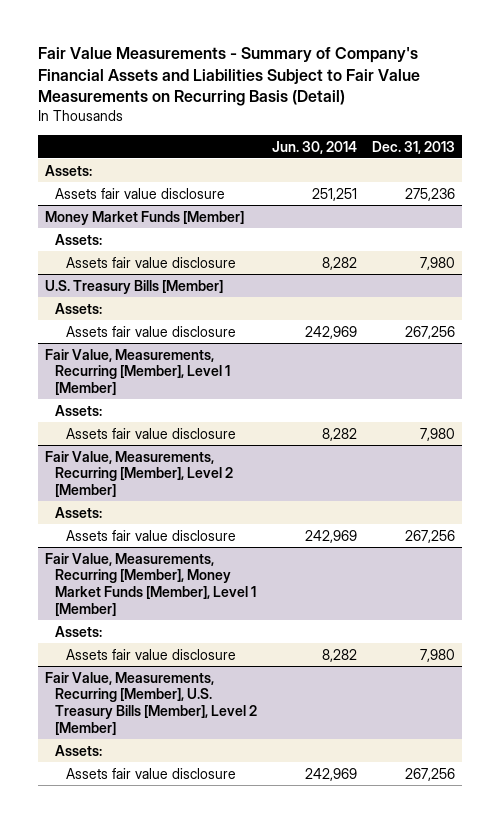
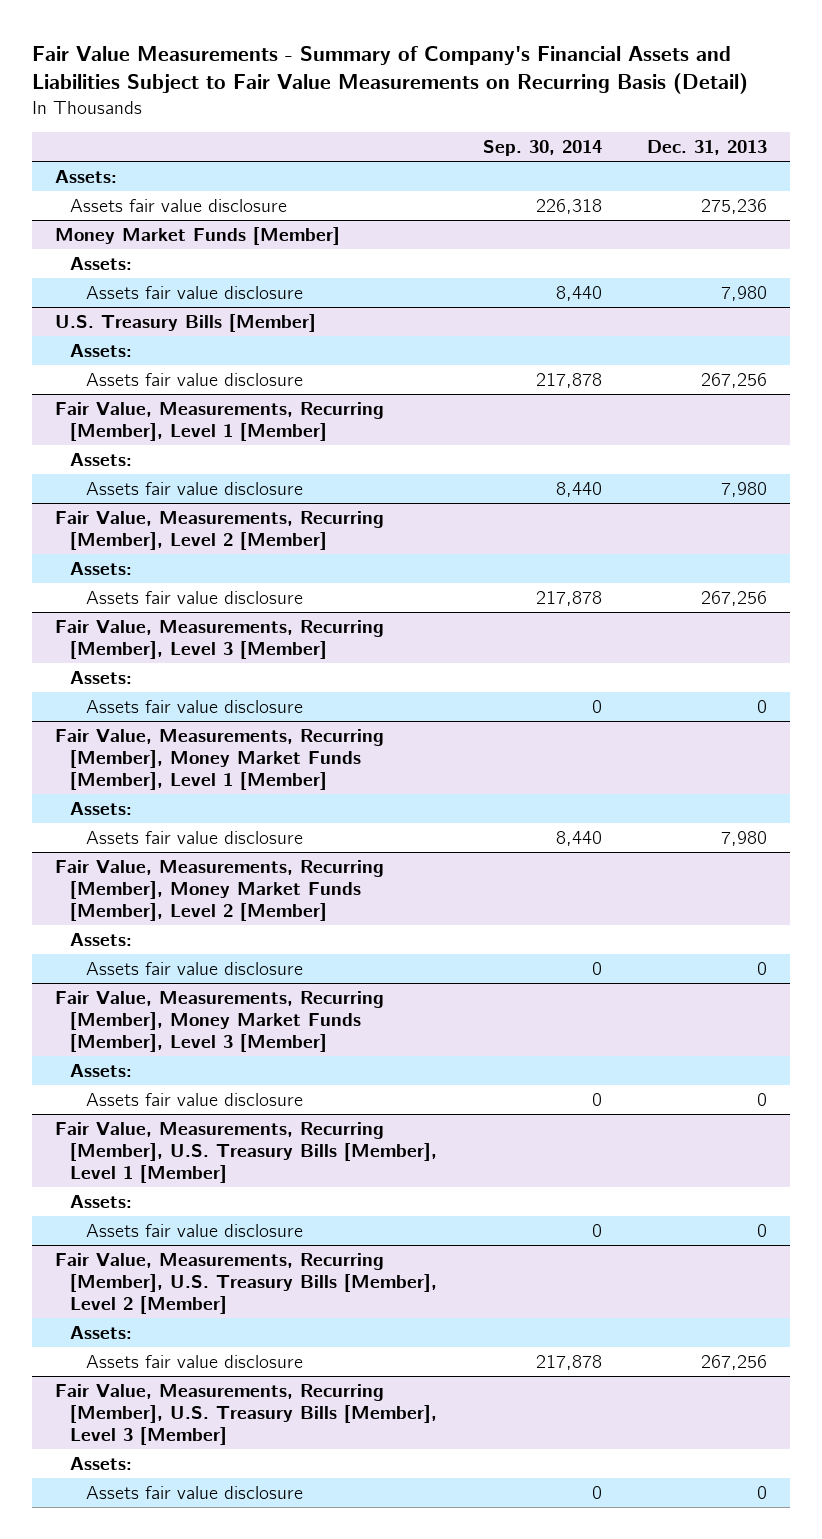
- | Jun. 30, 2014 | Dec. 31, 2013
+ | Sep. 30, 2014 | Dec. 31, 2013
+ Fair Value, Measurements, Recurring [Member], Level 3 [Member]
+ Assets:
+ Assets fair value disclosure | 0 | 0
+ Fair Value, Measurements, Recurring [Member], Money Market Funds [Member], Level 2 [Member]
+ Assets:
+ Assets fair value disclosure | 0 | 0
+ Fair Value, Measurements, Recurring [Member], Money Market Funds [Member], Level 3 [Member]
+ Assets:
+ Assets fair value disclosure | 0 | 0
+ Fair Value, Measurements, Recurring [Member], U.S. Treasury Bills [Member], Level 1 [Member]
+ Assets:
+ Assets fair value disclosure | 0 | 0
+ Fair Value, Measurements, Recurring [Member], U.S. Treasury Bills [Member], Level 3 [Member]
+ Assets:
+ Assets fair value disclosure | 0 | 0

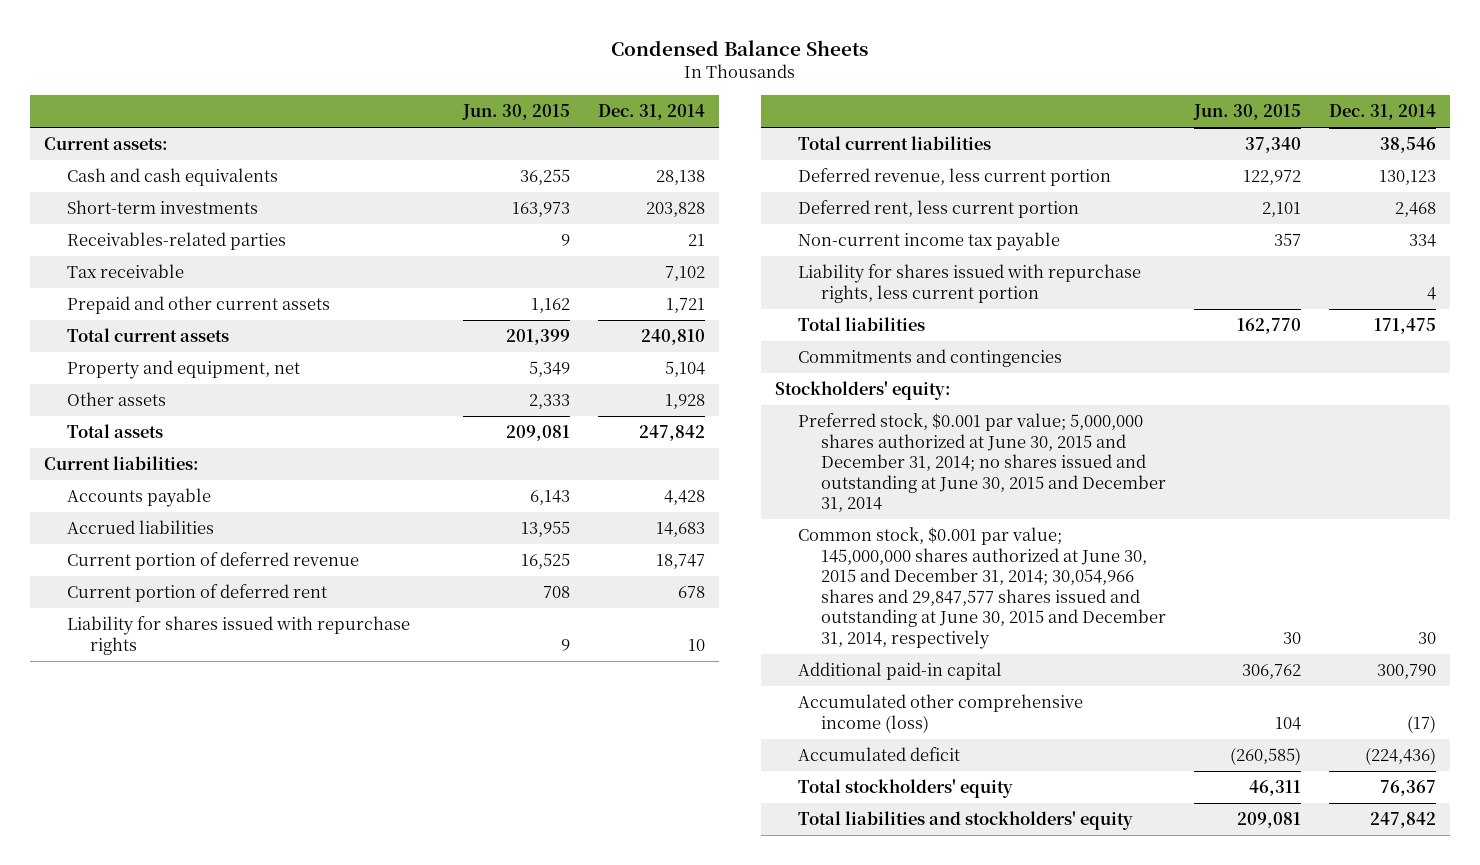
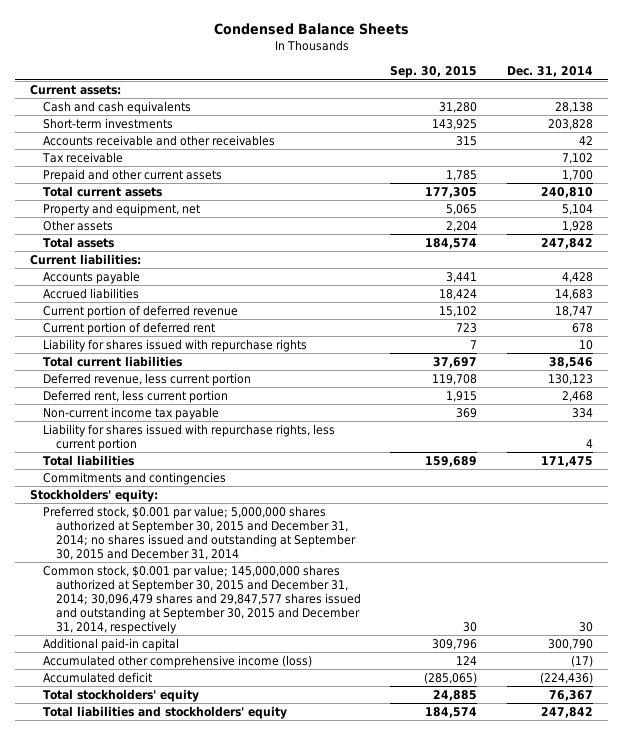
- | Jun. 30, 2015 | Dec. 31, 2014
+ | Sep. 30, 2015 | Dec. 31, 2014
- Receivables-related parties | 9 | 21
+ Accounts receivable and other receivables | 315 | 42
- Prepaid and other current assets | 1,162 | 1,721
+ Prepaid and other current assets | 1,785 | 1,700
- Preferred stock, $0.001 par value; 5,000,000 shares authorized at June 30, 2015 and December 31, 2014; no shares issued and outstanding at June 30, 2015 and December 31, 2014
- Common stock, $0.001 par value; 145,000,000 shares authorized at June 30, 2015 and December 31, 2014; 30,054,966 shares and 29,847,577 shares issued and outstanding at June 30, 2015 and December 31, 2014, respectively | 30 | 30
+ Preferred stock, $0.001 par value; 5,000,000 shares authorized at September 30, 2015 and December 31, 2014; no shares issued and outstanding at September 30, 2015 and December 31, 2014
+ Common stock, $0.001 par value; 145,000,000 shares authorized at September 30, 2015 and December 31, 2014; 30,096,479 shares and 29,847,577 shares issued and outstanding at September 30, 2015 and December 31, 2014, respectively | 30 | 30

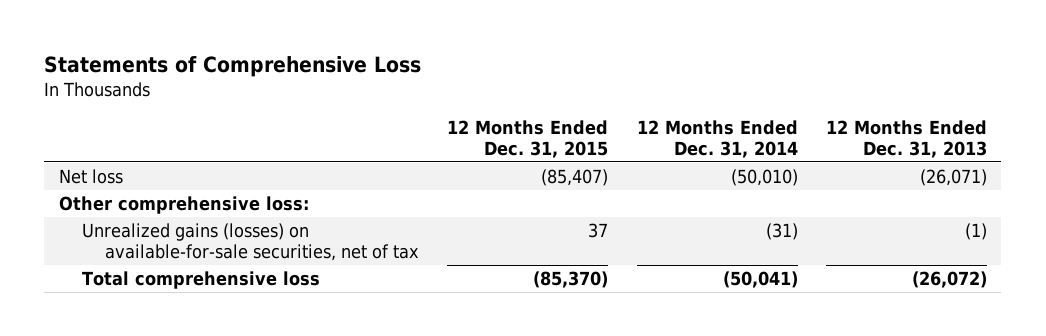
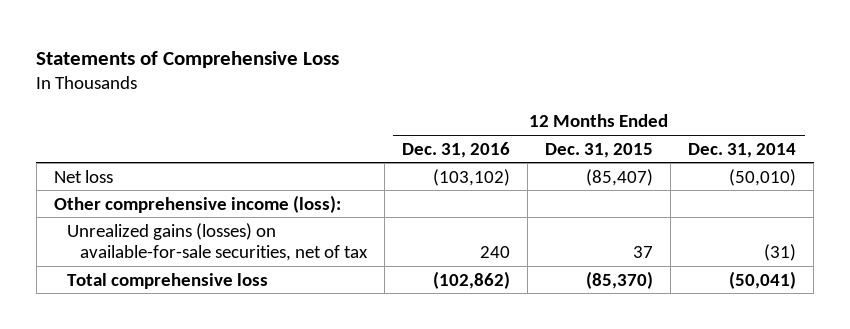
- | 12 Months Ended Dec. 31, 2015 | 12 Months Ended Dec. 31, 2014 | 12 Months Ended Dec. 31, 2013
+ | 12 Months Ended Dec. 31, 2016 | 12 Months Ended Dec. 31, 2015 | 12 Months Ended Dec. 31, 2014
- Other comprehensive loss:
+ Other comprehensive income (loss):

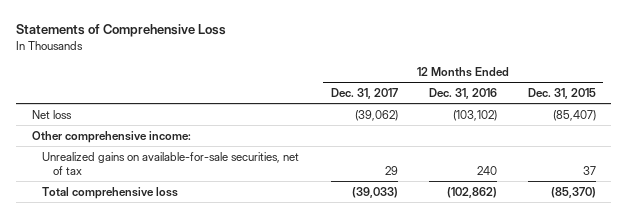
- | 12 Months Ended Dec. 31, 2016 | 12 Months Ended Dec. 31, 2015 | 12 Months Ended Dec. 31, 2014
+ | 12 Months Ended Dec. 31, 2017 | 12 Months Ended Dec. 31, 2016 | 12 Months Ended Dec. 31, 2015
- Other comprehensive income (loss):
- Unrealized gains (losses) on available-for-sale securities, net of tax | 240 | 37 | (31)
+ Other comprehensive income:
+ Unrealized gains on available-for-sale securities, net of tax | 29 | 240 | 37

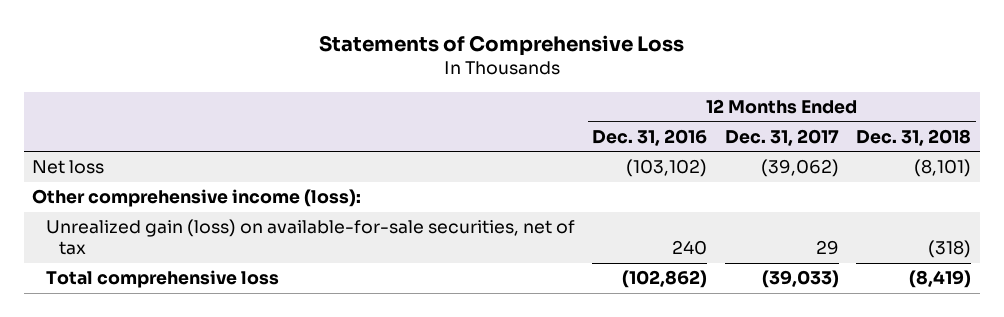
- | 12 Months Ended Dec. 31, 2017 | 12 Months Ended Dec. 31, 2016 | 12 Months Ended Dec. 31, 2015
+ | 12 Months Ended Dec. 31, 2016 | 12 Months Ended Dec. 31, 2017 | 12 Months Ended Dec. 31, 2018
- Other comprehensive income:
- Unrealized gains on available-for-sale securities, net of tax | 29 | 240 | 37
+ Other comprehensive income (loss):
+ Unrealized gain (loss) on available-for-sale securities, net of tax | 240 | 29 | (318)

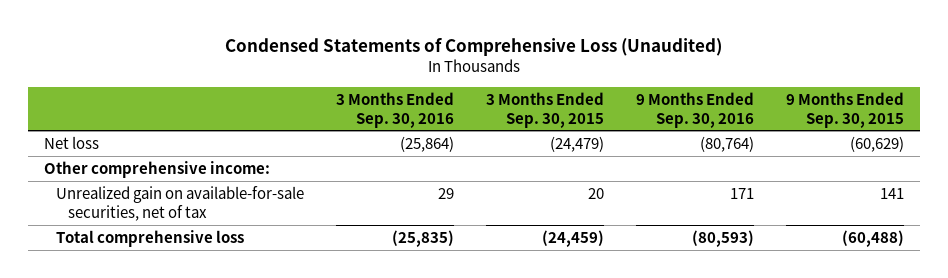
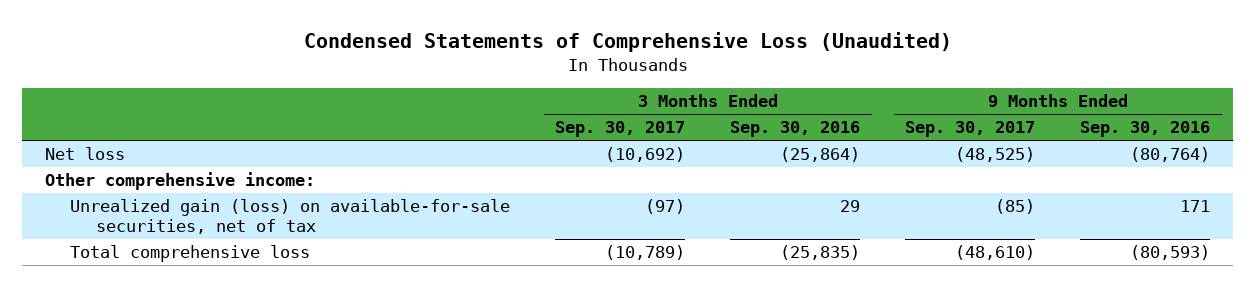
- | 3 Months Ended Sep. 30, 2016 | 3 Months Ended Sep. 30, 2015 | 9 Months Ended Sep. 30, 2016 | 9 Months Ended Sep. 30, 2015
+ | 3 Months Ended Sep. 30, 2017 | 3 Months Ended Sep. 30, 2016 | 9 Months Ended Sep. 30, 2017 | 9 Months Ended Sep. 30, 2016
- Unrealized gain on available-for-sale securities, net of tax | 29 | 20 | 171 | 141
+ Unrealized gain (loss) on available-for-sale securities, net of tax | (97) | 29 | (85) | 171

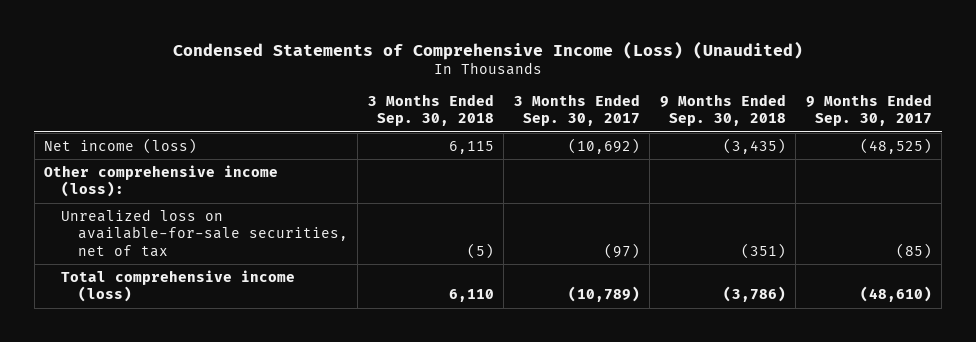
- Condensed Statements of Comprehensive Loss (Unaudited)
+ Condensed Statements of Comprehensive Income (Loss) (Unaudited)
- | 3 Months Ended Sep. 30, 2017 | 3 Months Ended Sep. 30, 2016 | 9 Months Ended Sep. 30, 2017 | 9 Months Ended Sep. 30, 2016
+ | 3 Months Ended Sep. 30, 2018 | 3 Months Ended Sep. 30, 2017 | 9 Months Ended Sep. 30, 2018 | 9 Months Ended Sep. 30, 2017
- Net loss | (10,692) | (25,864) | (48,525) | (80,764)
- Other comprehensive income:
- Unrealized gain (loss) on available-for-sale securities, net of tax | (97) | 29 | (85) | 171
- Total comprehensive loss | (10,789) | (25,835) | (48,610) | (80,593)
+ Net income (loss) | 6,115 | (10,692) | (3,435) | (48,525)
+ Other comprehensive income (loss):
+ Unrealized loss on available-for-sale securities, net of tax | (5) | (97) | (351) | (85)
+ Total comprehensive income (loss) | 6,110 | (10,789) | (3,786) | (48,610)

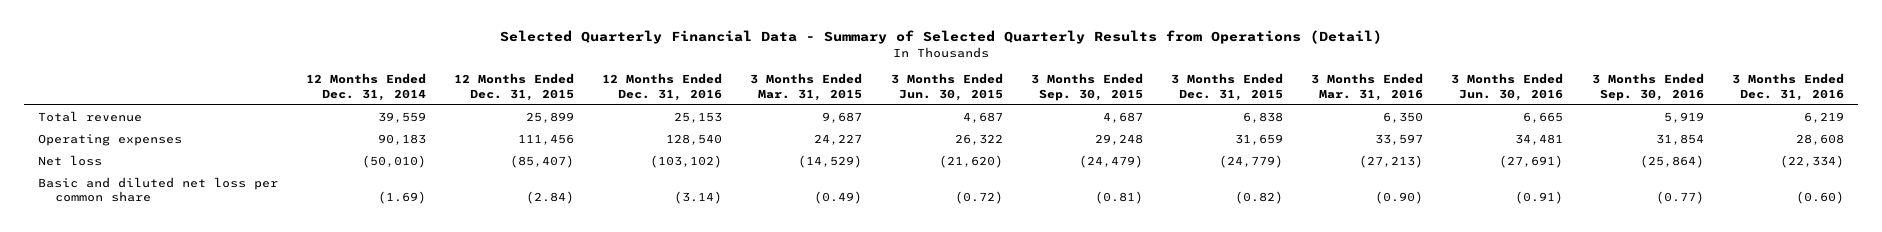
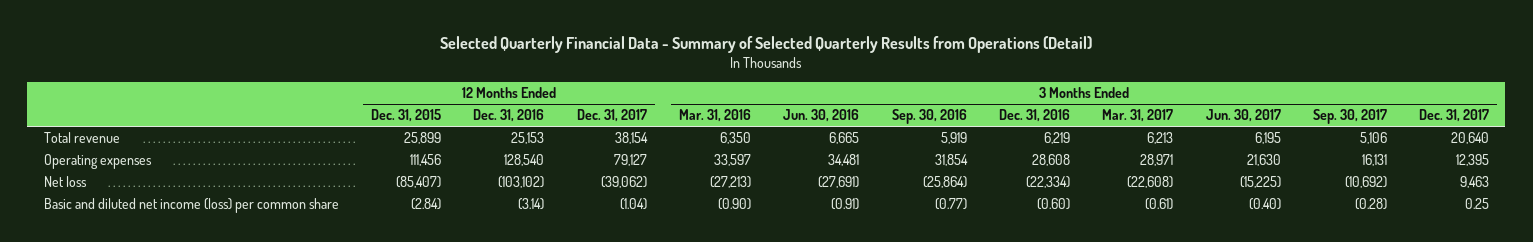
- | 12 Months Ended Dec. 31, 2014 | 12 Months Ended Dec. 31, 2015 | 12 Months Ended Dec. 31, 2016 | 3 Months Ended Mar. 31, 2015 | 3 Months Ended Jun. 30, 2015 | 3 Months Ended Sep. 30, 2015 | 3 Months Ended Dec. 31, 2015 | 3 Months Ended Mar. 31, 2016 | 3 Months Ended Jun. 30, 2016 | 3 Months Ended Sep. 30, 2016 | 3 Months Ended Dec. 31, 2016
+ | 12 Months Ended Dec. 31, 2015 | 12 Months Ended Dec. 31, 2016 | 12 Months Ended Dec. 31, 2017 | 3 Months Ended Mar. 31, 2016 | 3 Months Ended Jun. 30, 2016 | 3 Months Ended Sep. 30, 2016 | 3 Months Ended Dec. 31, 2016 | 3 Months Ended Mar. 31, 2017 | 3 Months Ended Jun. 30, 2017 | 3 Months Ended Sep. 30, 2017 | 3 Months Ended Dec. 31, 2017
- Basic and diluted net loss per common share | (1.69) | (2.84) | (3.14) | (0.49) | (0.72) | (0.81) | (0.82) | (0.90) | (0.91) | (0.77) | (0.60)
+ Basic and diluted net income (loss) per common share | (2.84) | (3.14) | (1.04) | (0.90) | (0.91) | (0.77) | (0.60) | (0.61) | (0.40) | (0.28) | 0.25

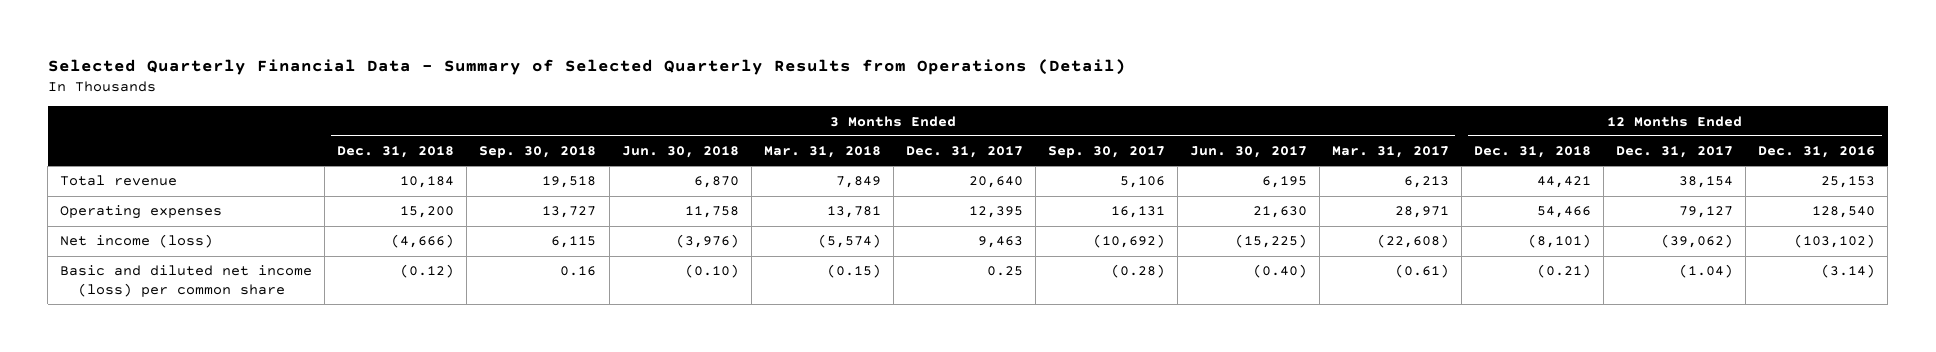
- | 12 Months Ended Dec. 31, 2015 | 12 Months Ended Dec. 31, 2016 | 12 Months Ended Dec. 31, 2017 | 3 Months Ended Mar. 31, 2016 | 3 Months Ended Jun. 30, 2016 | 3 Months Ended Sep. 30, 2016 | 3 Months Ended Dec. 31, 2016 | 3 Months Ended Mar. 31, 2017 | 3 Months Ended Jun. 30, 2017 | 3 Months Ended Sep. 30, 2017 | 3 Months Ended Dec. 31, 2017
+ | 3 Months Ended Dec. 31, 2018 | 3 Months Ended Sep. 30, 2018 | 3 Months Ended Jun. 30, 2018 | 3 Months Ended Mar. 31, 2018 | 3 Months Ended Dec. 31, 2017 | 3 Months Ended Sep. 30, 2017 | 3 Months Ended Jun. 30, 2017 | 3 Months Ended Mar. 31, 2017 | 12 Months Ended Dec. 31, 2018 | 12 Months Ended Dec. 31, 2017 | 12 Months Ended Dec. 31, 2016
- Net loss | (85,407) | (103,102) | (39,062) | (27,213) | (27,691) | (25,864) | (22,334) | (22,608) | (15,225) | (10,692) | 9,463
+ Net income (loss) | (4,666) | 6,115 | (3,976) | (5,574) | 9,463 | (10,692) | (15,225) | (22,608) | (8,101) | (39,062) | (103,102)

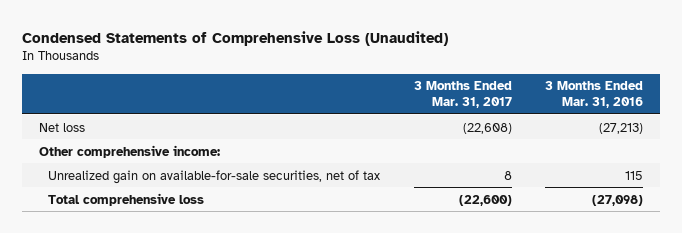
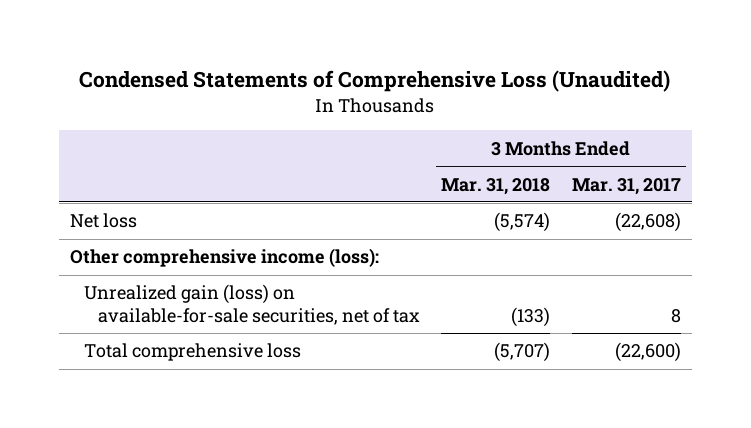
- | 3 Months Ended Mar. 31, 2017 | 3 Months Ended Mar. 31, 2016
+ | 3 Months Ended Mar. 31, 2018 | 3 Months Ended Mar. 31, 2017
- Other comprehensive income:
- Unrealized gain on available-for-sale securities, net of tax | 8 | 115
+ Other comprehensive income (loss):
+ Unrealized gain (loss) on available-for-sale securities, net of tax | (133) | 8

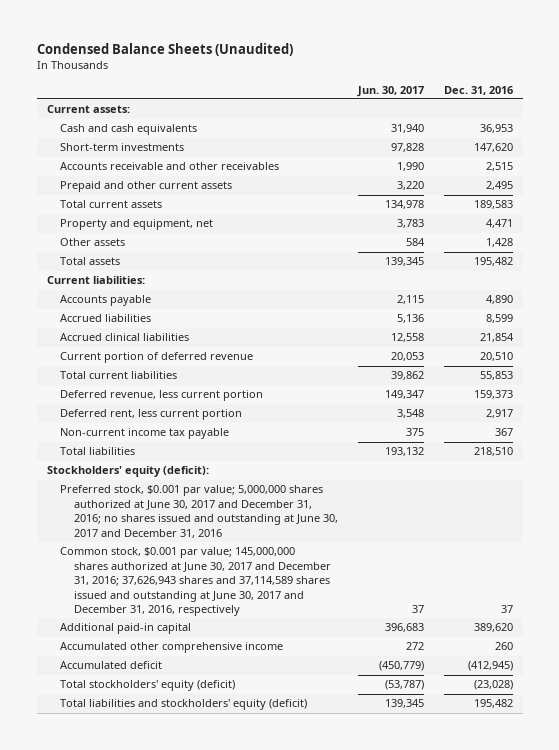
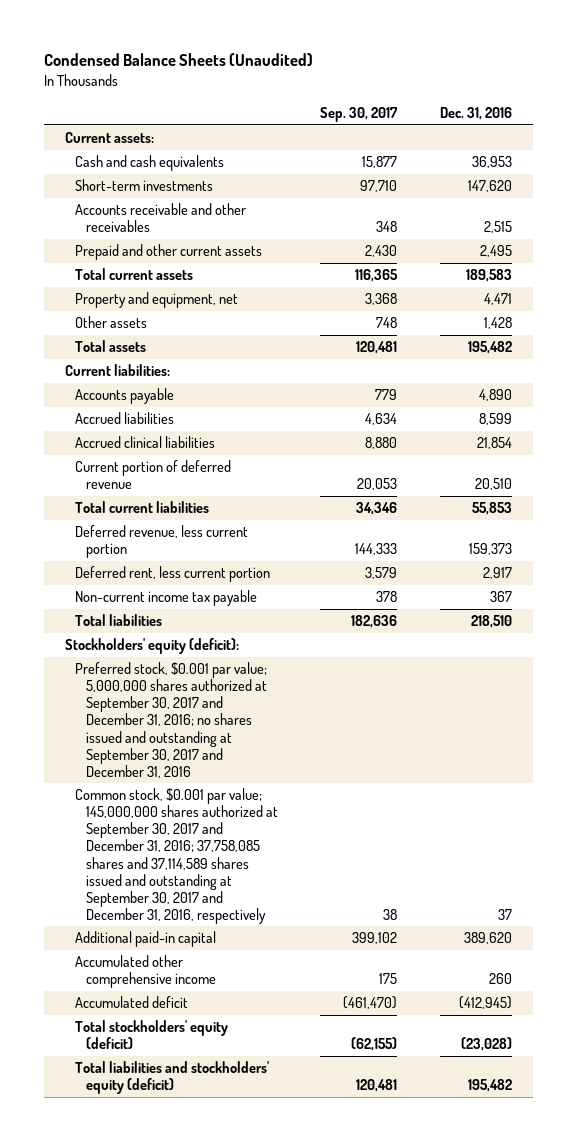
- | Jun. 30, 2017 | Dec. 31, 2016
+ | Sep. 30, 2017 | Dec. 31, 2016
- Preferred stock, $0.001 par value; 5,000,000 shares authorized at June 30, 2017 and December 31, 2016; no shares issued and outstanding at June 30, 2017 and December 31, 2016
- Common stock, $0.001 par value; 145,000,000 shares authorized at June 30, 2017 and December 31, 2016; 37,626,943 shares and 37,114,589 shares issued and outstanding at June 30, 2017 and December 31, 2016, respectively | 37 | 37
+ Preferred stock, $0.001 par value; 5,000,000 shares authorized at September 30, 2017 and December 31, 2016; no shares issued and outstanding at September 30, 2017 and December 31, 2016
+ Common stock, $0.001 par value; 145,000,000 shares authorized at September 30, 2017 and December 31, 2016; 37,758,085 shares and 37,114,589 shares issued and outstanding at September 30, 2017 and December 31, 2016, respectively | 38 | 37

